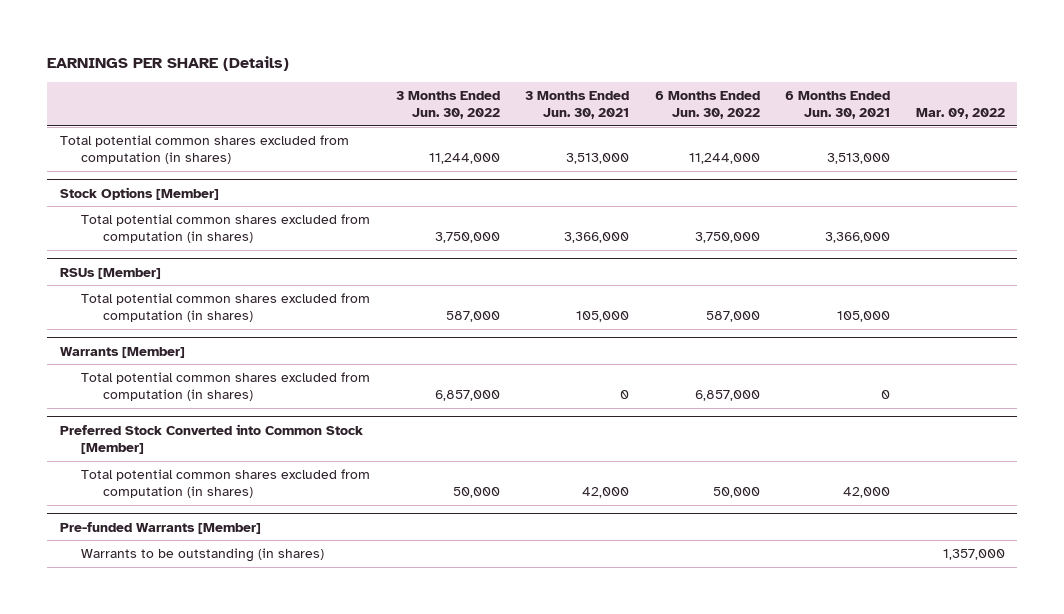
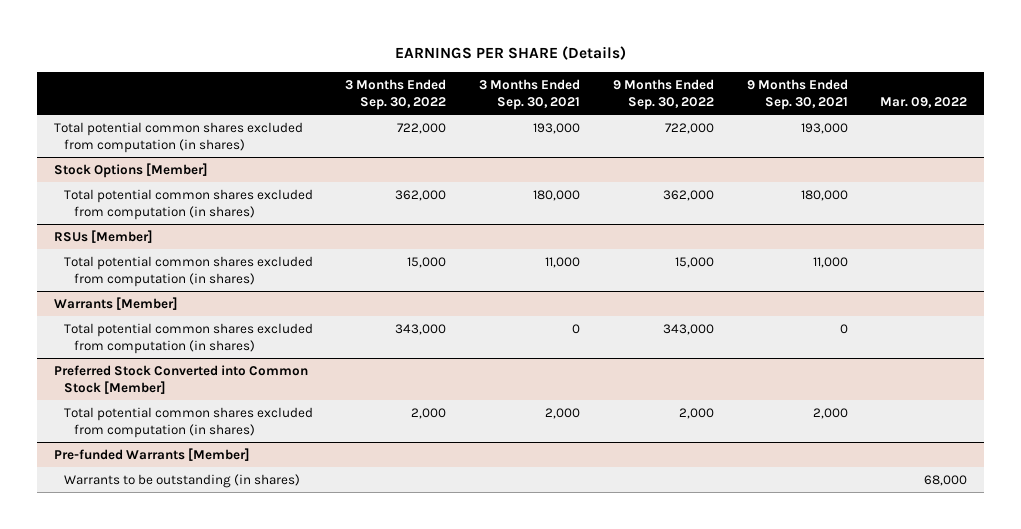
- | 3 Months Ended Jun. 30, 2022 | 3 Months Ended Jun. 30, 2021 | 6 Months Ended Jun. 30, 2022 | 6 Months Ended Jun. 30, 2021 | Mar. 09, 2022
+ | 3 Months Ended Sep. 30, 2022 | 3 Months Ended Sep. 30, 2021 | 9 Months Ended Sep. 30, 2022 | 9 Months Ended Sep. 30, 2021 | Mar. 09, 2022
@ Pre-funded Warrants [Member]
- Warrants to be outstanding (in shares) | | | | | 1,357,000
+ Warrants to be outstanding (in shares) | | | | | 68,000

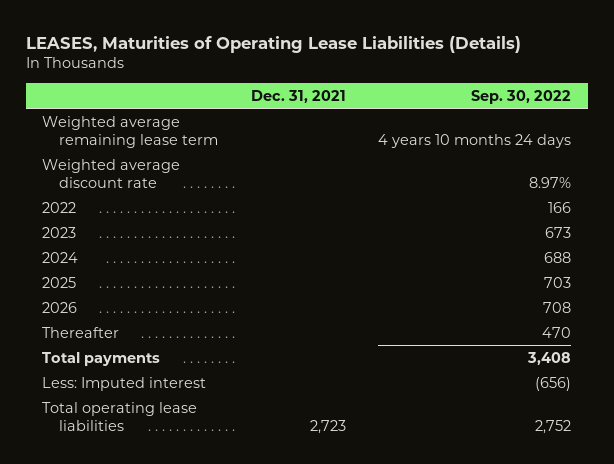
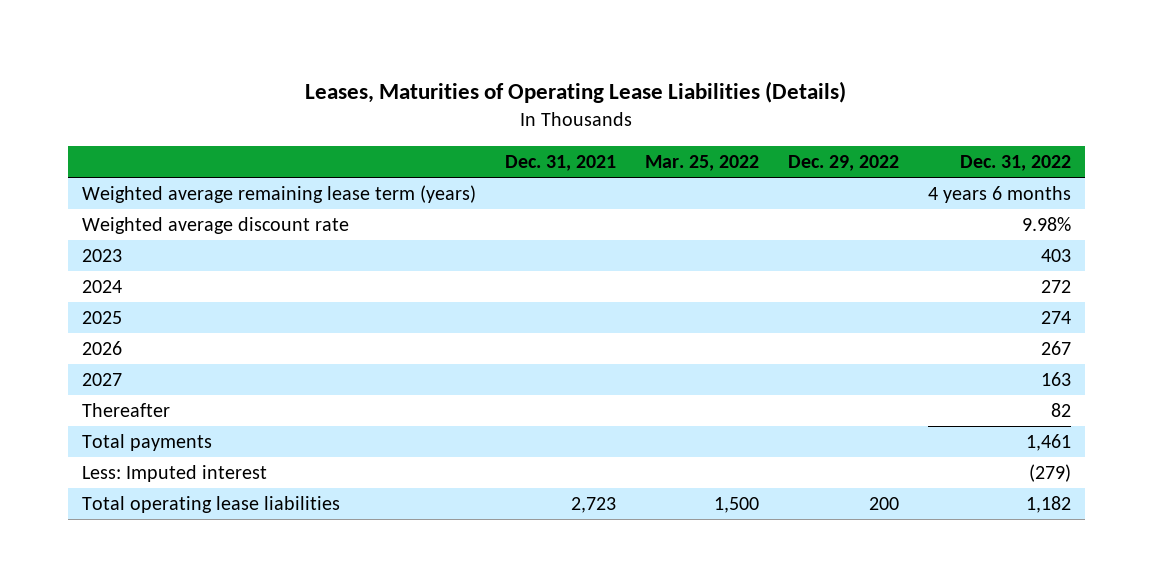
- LEASES, Maturities of Operating Lease Liabilities (Details)
+ Leases, Maturities of Operating Lease Liabilities (Details)
- | Dec. 31, 2021 | Sep. 30, 2022
+ | Dec. 31, 2021 | Mar. 25, 2022 | Dec. 29, 2022 | Dec. 31, 2022
- Weighted average remaining lease term | | 4 years 10 months 24 days
+ Weighted average remaining lease term (years) | | | | 4 years 6 months
- 2022 | | 166
+ 2027 | | | | 163

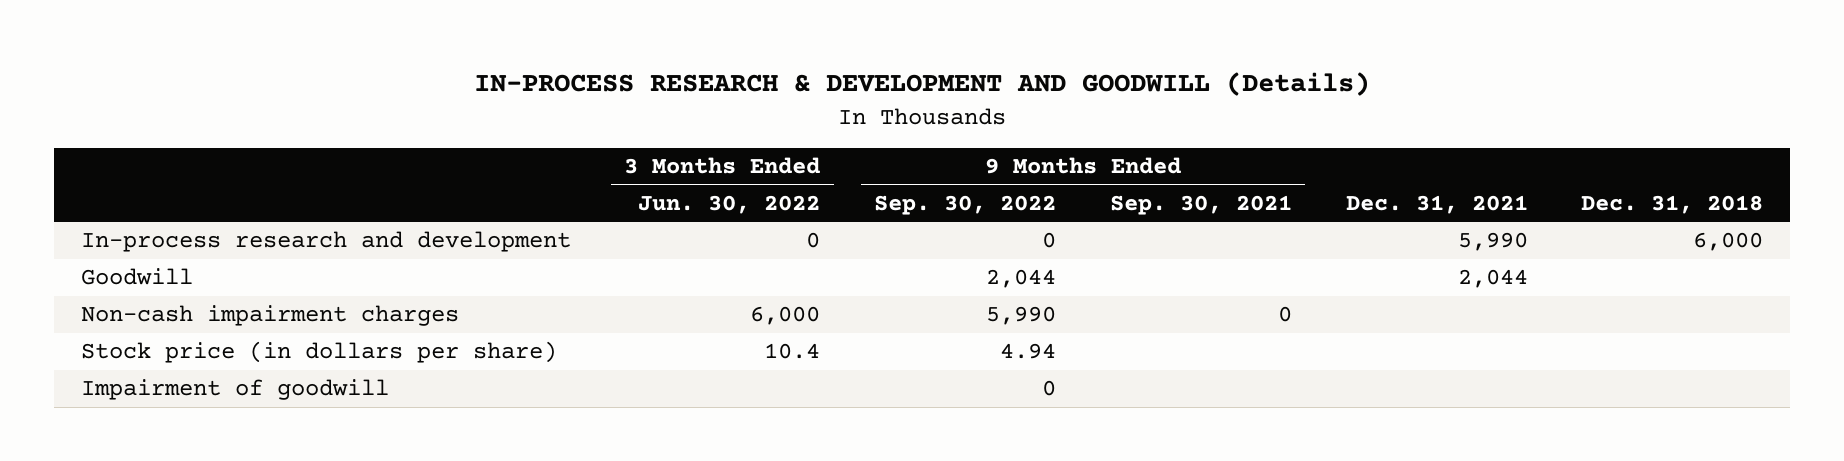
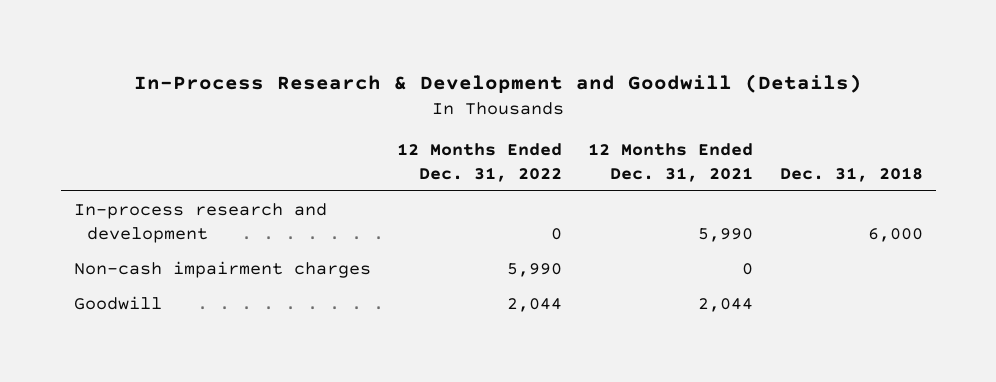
- IN-PROCESS RESEARCH & DEVELOPMENT AND GOODWILL (Details)
+ In-Process Research & Development and Goodwill (Details)
- | 3 Months Ended Jun. 30, 2022 | 9 Months Ended Sep. 30, 2022 | 9 Months Ended Sep. 30, 2021 | Dec. 31, 2021 | Dec. 31, 2018
+ | 12 Months Ended Dec. 31, 2022 | 12 Months Ended Dec. 31, 2021 | Dec. 31, 2018
- Stock price (in dollars per share) | 10.4 | 4.94 | | |
- Impairment of goodwill | | 0 | | |
moved down: Goodwill | 2,044 | 2,044 |

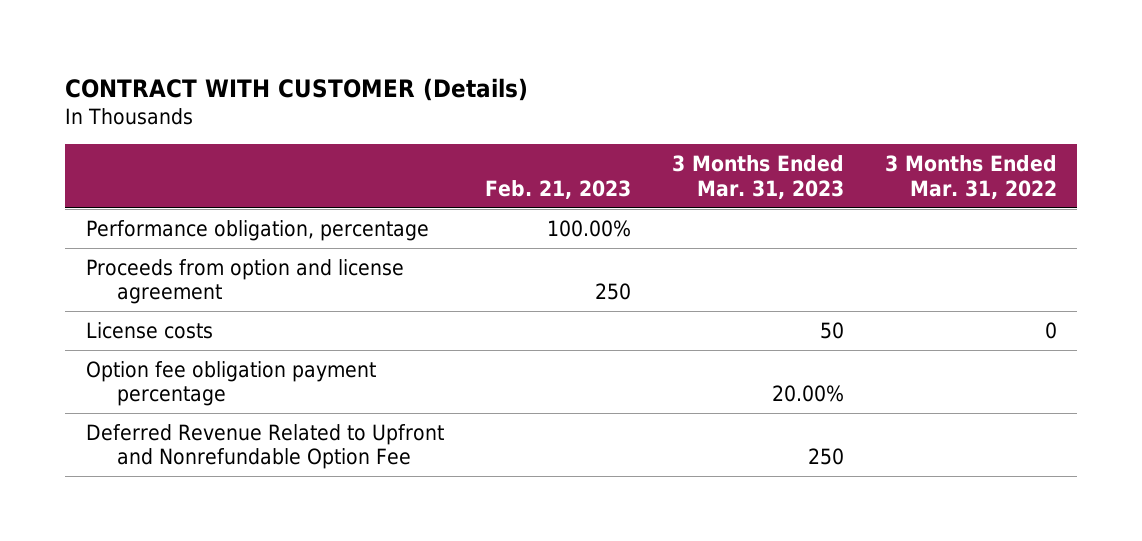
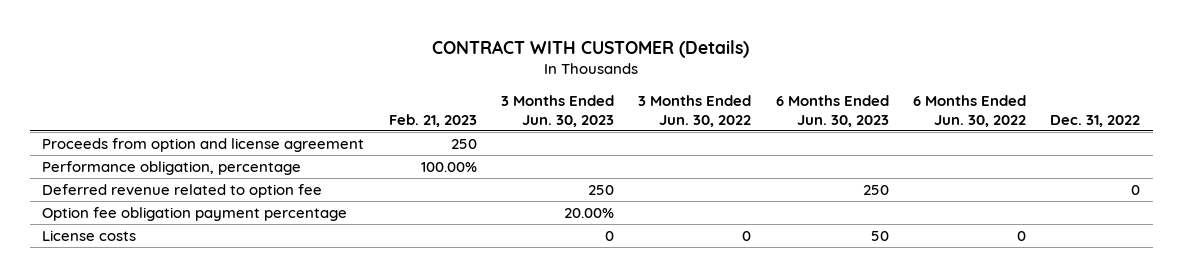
- | Feb. 21, 2023 | 3 Months Ended Mar. 31, 2023 | 3 Months Ended Mar. 31, 2022
+ | Feb. 21, 2023 | 3 Months Ended Jun. 30, 2023 | 3 Months Ended Jun. 30, 2022 | 6 Months Ended Jun. 30, 2023 | 6 Months Ended Jun. 30, 2022 | Dec. 31, 2022
moved down: Performance obligation, percentage | 100.00% | | | | |
+ Deferred revenue related to option fee | | 250 | | 250 | | 0
- Deferred Revenue Related to Upfront and Nonrefundable Option Fee | | 250 |
moved down: License costs | | 0 | 0 | 50 | 0 |

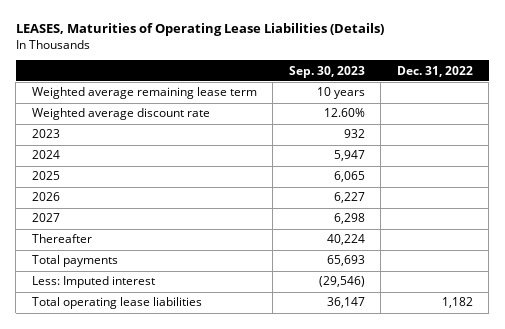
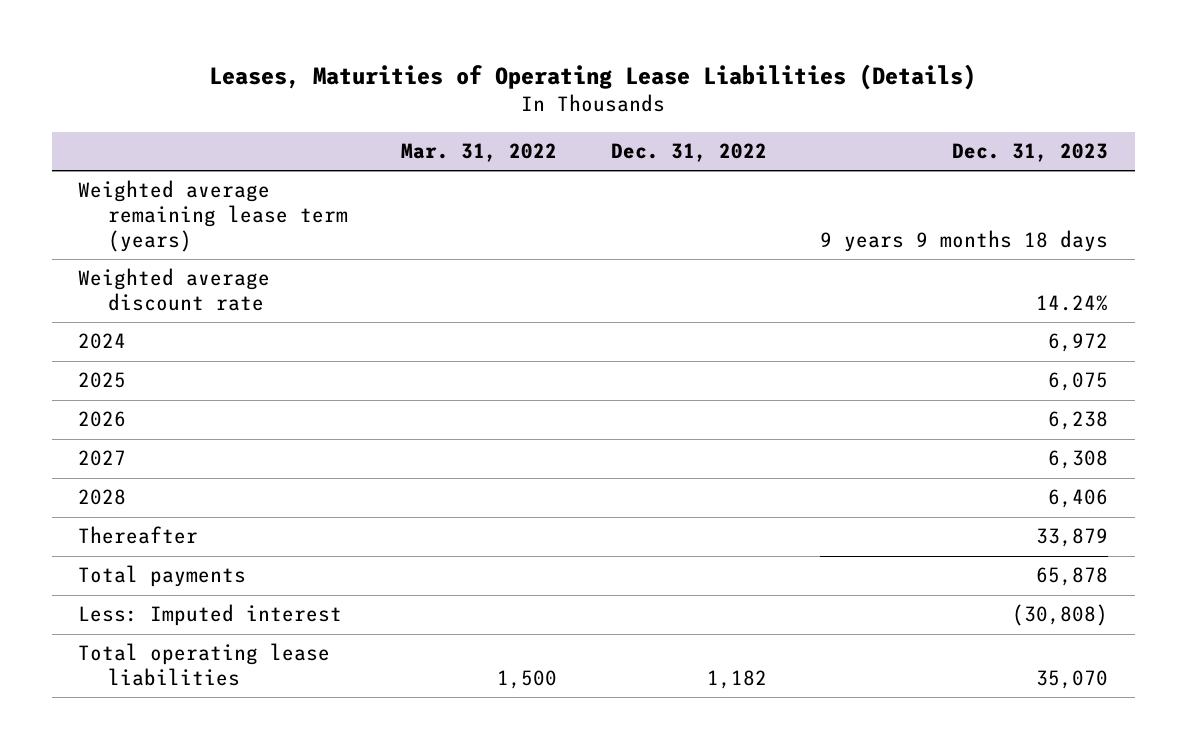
- LEASES, Maturities of Operating Lease Liabilities (Details)
+ Leases, Maturities of Operating Lease Liabilities (Details)
- | Sep. 30, 2023 | Dec. 31, 2022
+ | Mar. 31, 2022 | Dec. 31, 2022 | Dec. 31, 2023
- Weighted average remaining lease term | 10 years |
+ Weighted average remaining lease term (years) | | | 9 years 9 months 18 days
- 2023 | 932 |
+ 2028 | | | 6,406

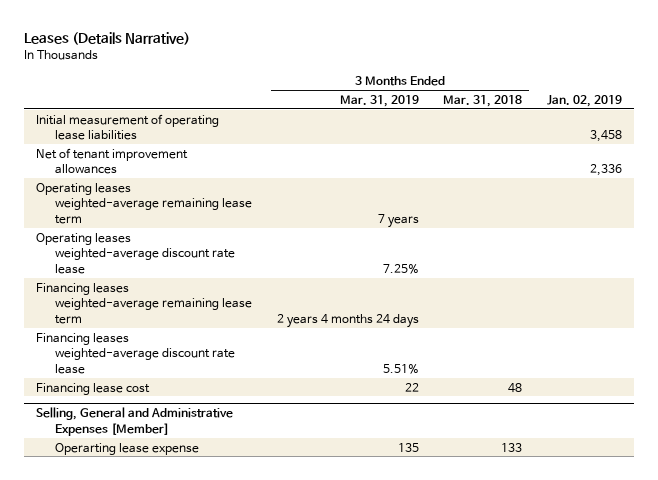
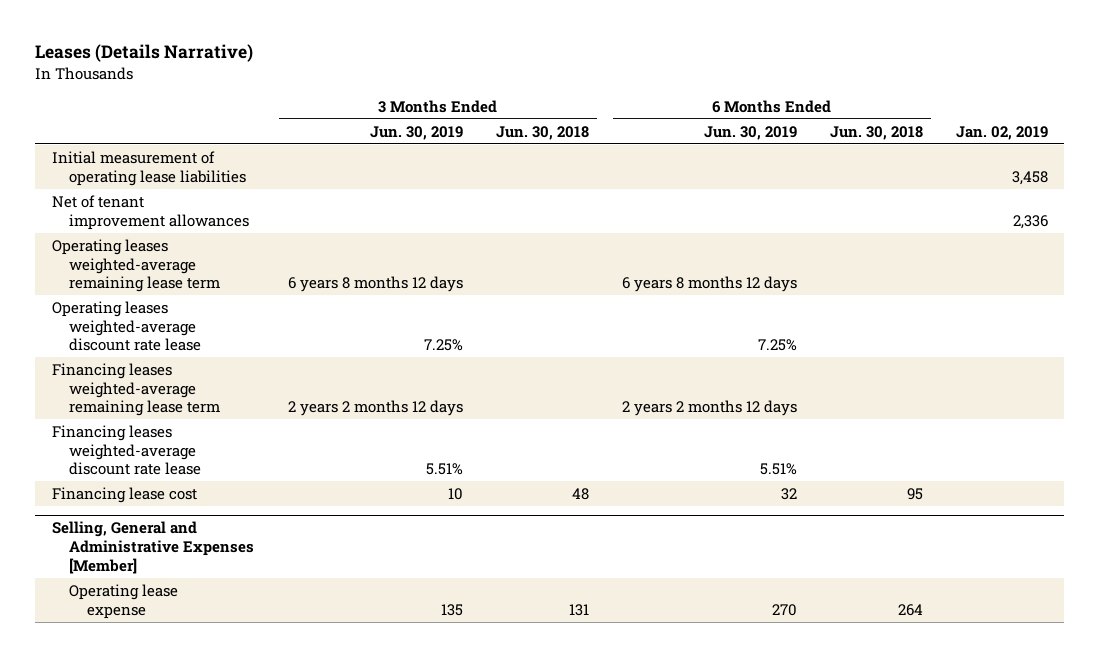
- | 3 Months Ended Mar. 31, 2019 | 3 Months Ended Mar. 31, 2018 | Jan. 02, 2019
+ | 3 Months Ended Jun. 30, 2019 | 3 Months Ended Jun. 30, 2018 | 6 Months Ended Jun. 30, 2019 | 6 Months Ended Jun. 30, 2018 | Jan. 02, 2019
@ Selling, General and Administrative Expenses [Member]
- Operarting lease expense | 135 | 133 |
+ Operating lease expense | 135 | 131 | 270 | 264 |

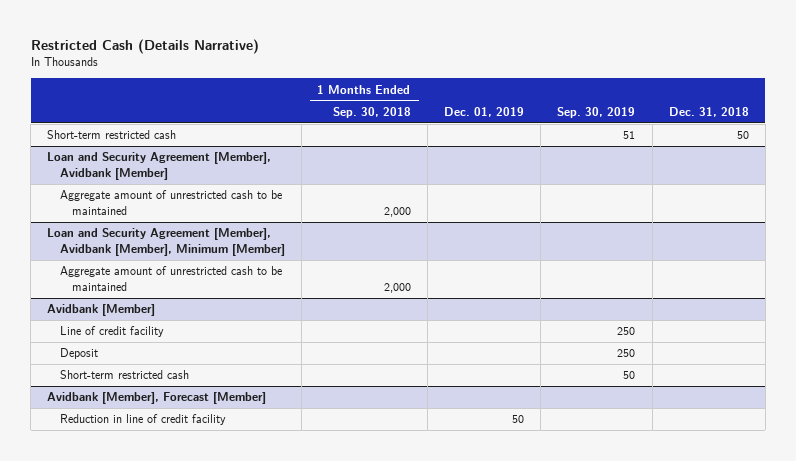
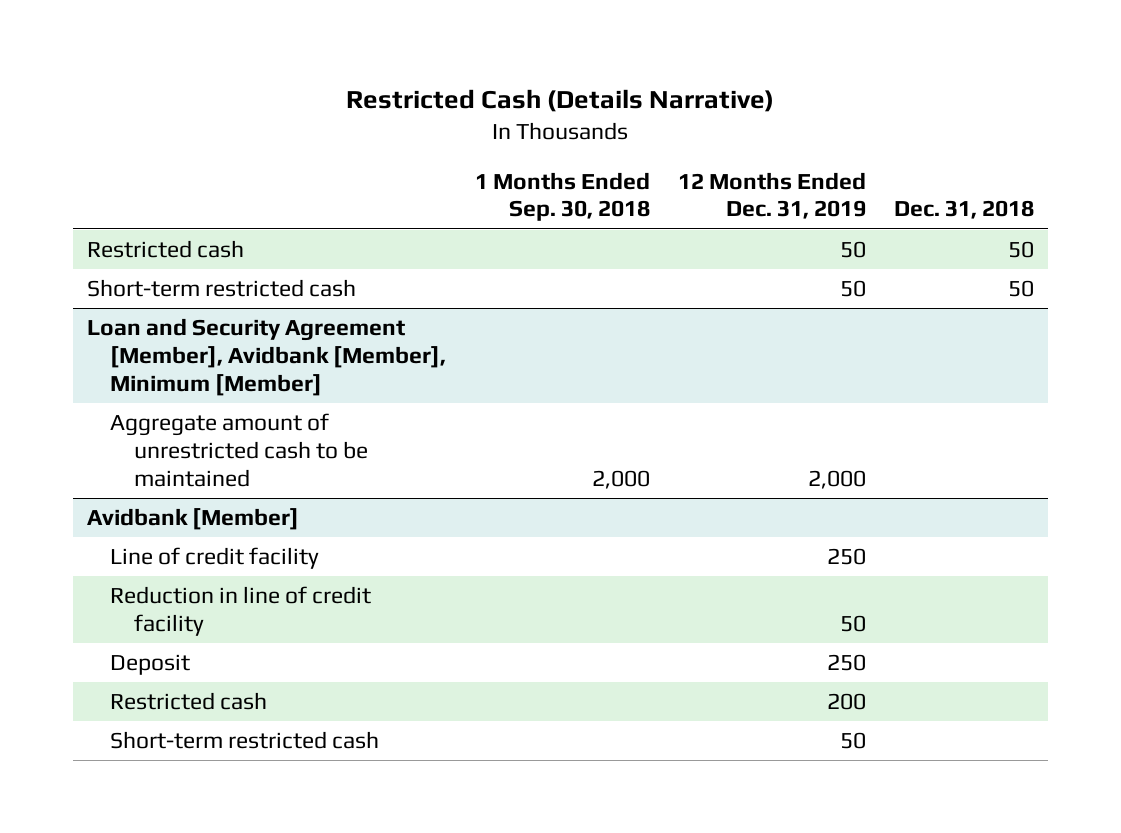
- | 1 Months Ended Sep. 30, 2018 | Dec. 01, 2019 | Sep. 30, 2019 | Dec. 31, 2018
+ | 1 Months Ended Sep. 30, 2018 | 12 Months Ended Dec. 31, 2019 | Dec. 31, 2018
+ Restricted cash | | 50 | 50
- Loan and Security Agreement [Member], Avidbank [Member]
- Aggregate amount of unrestricted cash to be maintained | 2,000 | | |
@ Avidbank [Member]
+ Reduction in line of credit facility | | 50 |
+ Restricted cash | | 200 |
- Avidbank [Member], Forecast [Member]
- Reduction in line of credit facility | | 50 | |

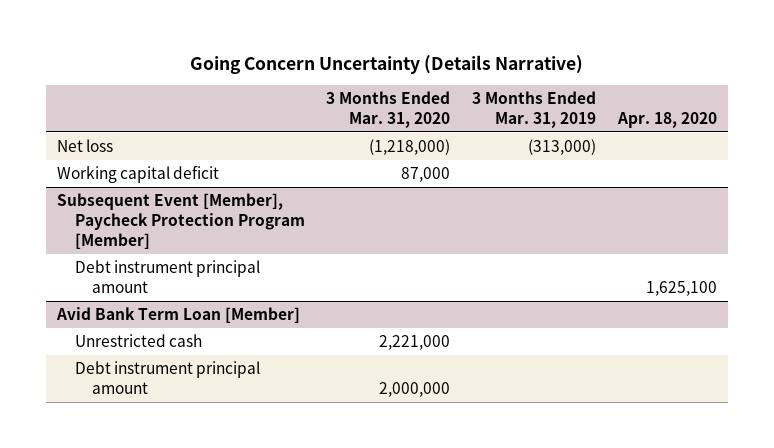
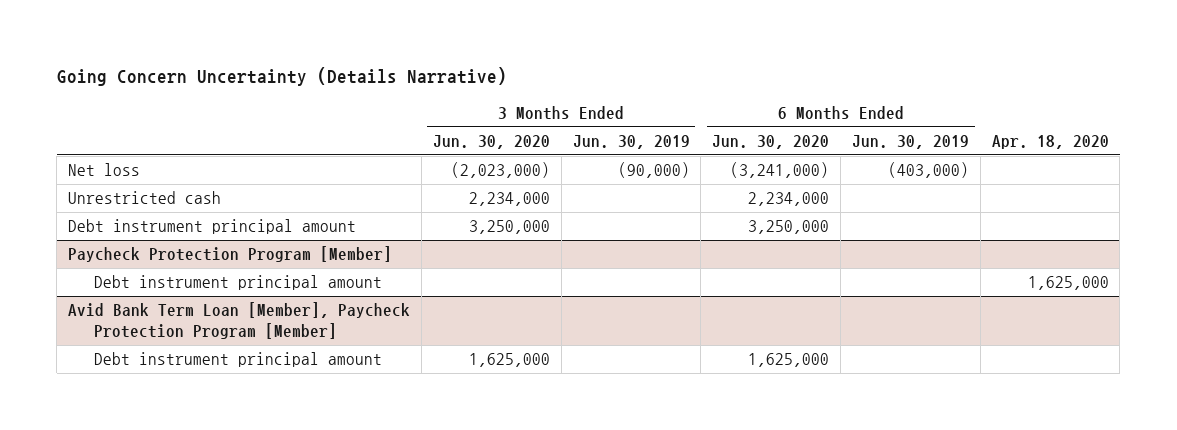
- | 3 Months Ended Mar. 31, 2020 | 3 Months Ended Mar. 31, 2019 | Apr. 18, 2020
+ | 3 Months Ended Jun. 30, 2020 | 3 Months Ended Jun. 30, 2019 | 6 Months Ended Jun. 30, 2020 | 6 Months Ended Jun. 30, 2019 | Apr. 18, 2020
- Working capital deficit | 87,000 | |
- Subsequent Event [Member], Paycheck Protection Program [Member]
- Debt instrument principal amount | | | 1,625,100
- Avid Bank Term Loan [Member]
- Unrestricted cash | 2,221,000 | |
+ Unrestricted cash | 2,234,000 | | 2,234,000 | |
+ Debt instrument principal amount | 3,250,000 | | 3,250,000 | |
+ Paycheck Protection Program [Member]
+ Debt instrument principal amount | | | | | 1,625,000
+ Avid Bank Term Loan [Member], Paycheck Protection Program [Member]

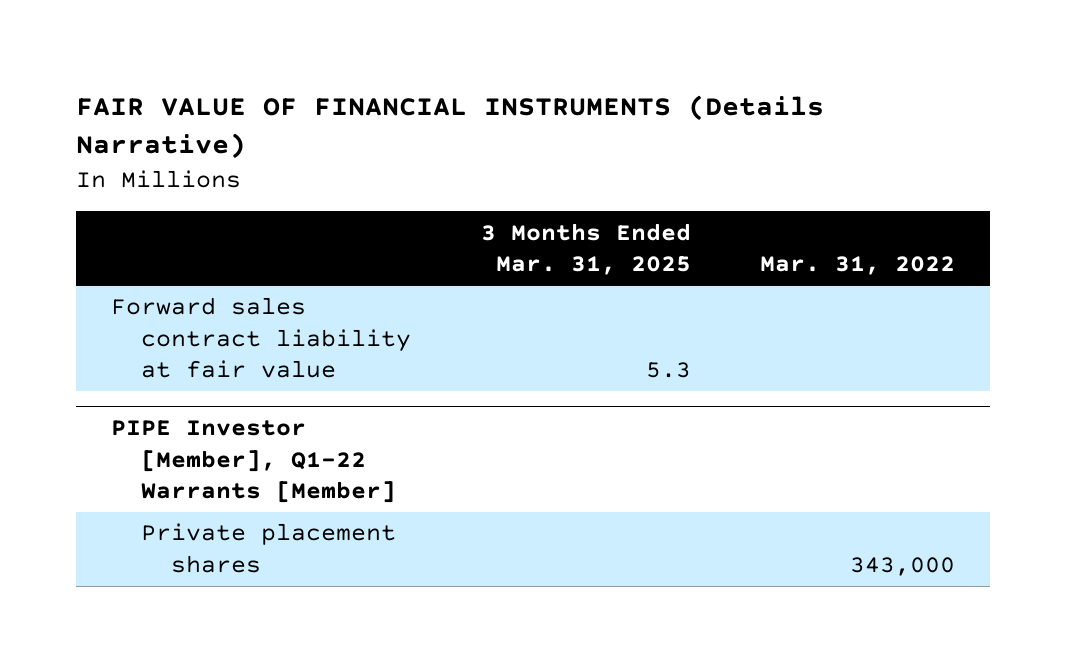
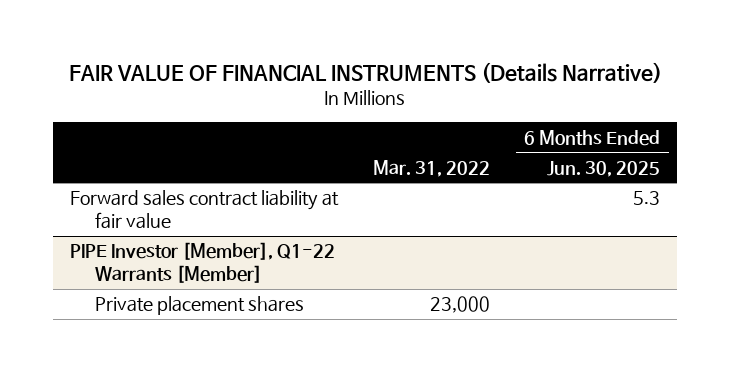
- | 3 Months Ended Mar. 31, 2025 | Mar. 31, 2022
+ | Mar. 31, 2022 | 6 Months Ended Jun. 30, 2025
@ PIPE Investor [Member], Q1-22 Warrants [Member]
- Private placement shares | | 343,000
+ Private placement shares | 23,000 |

